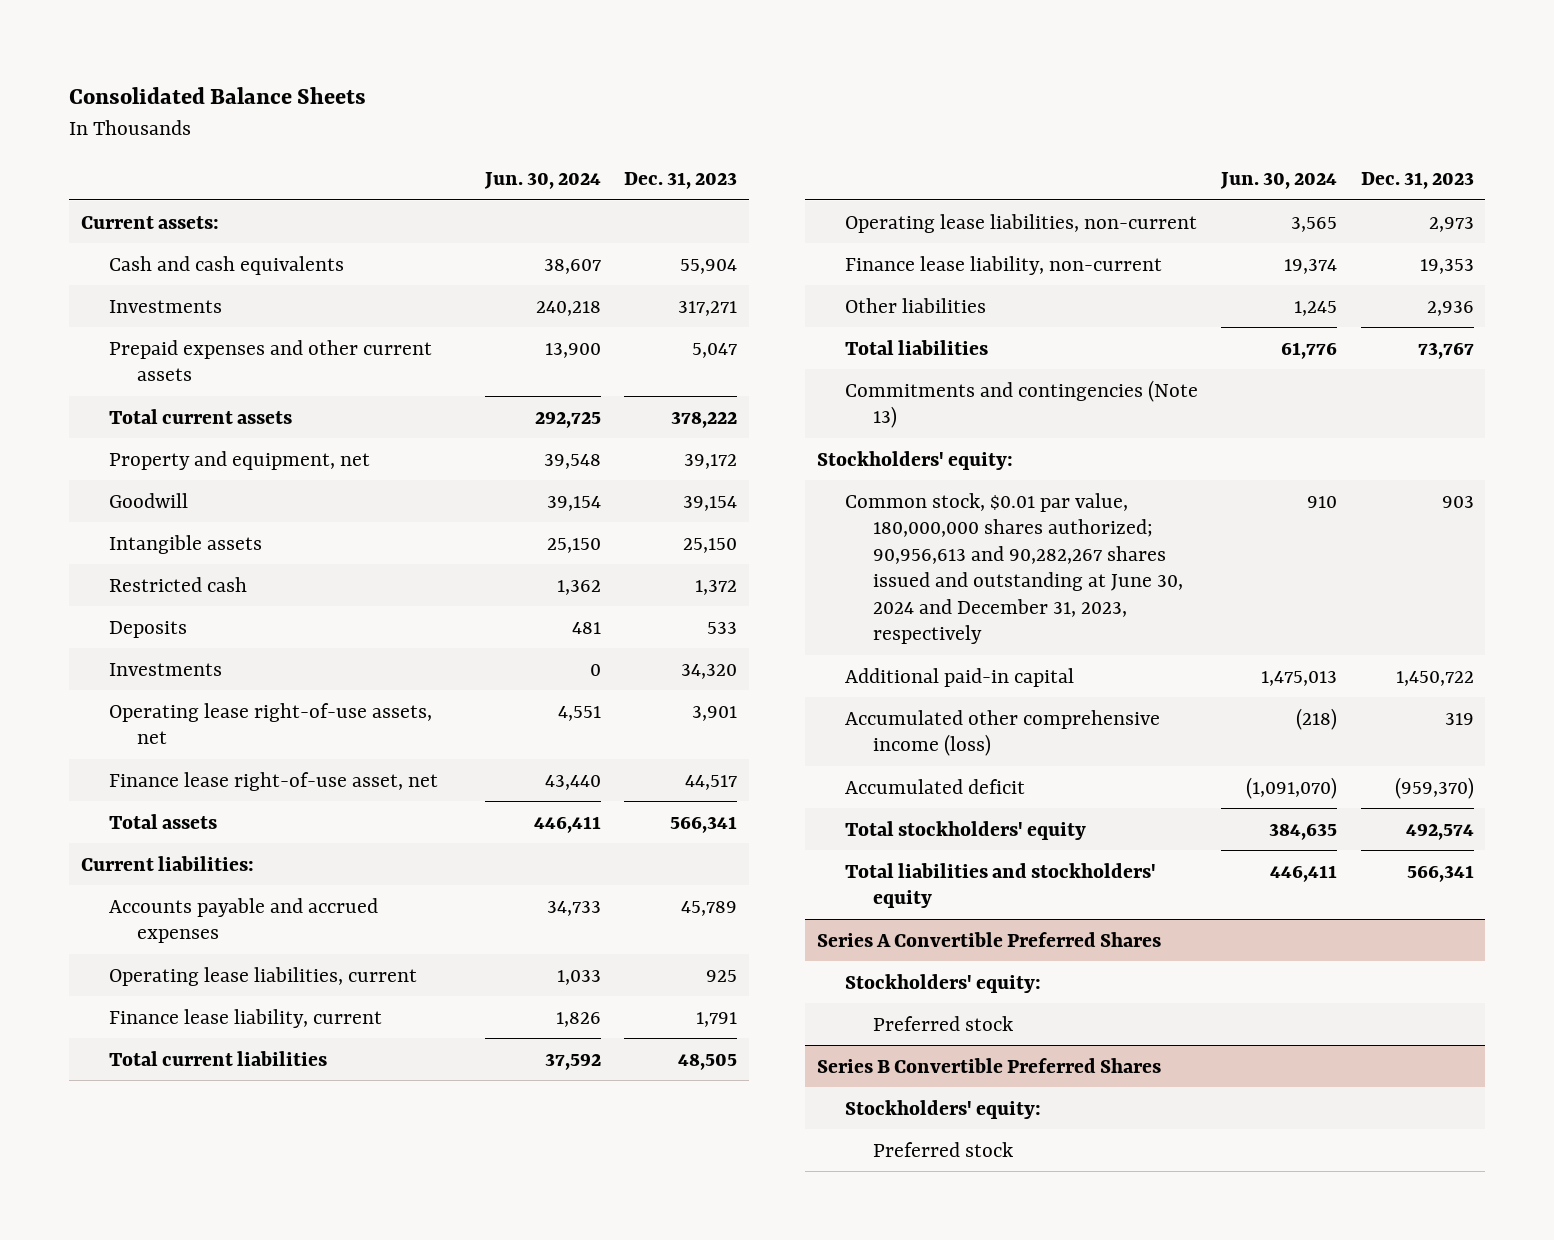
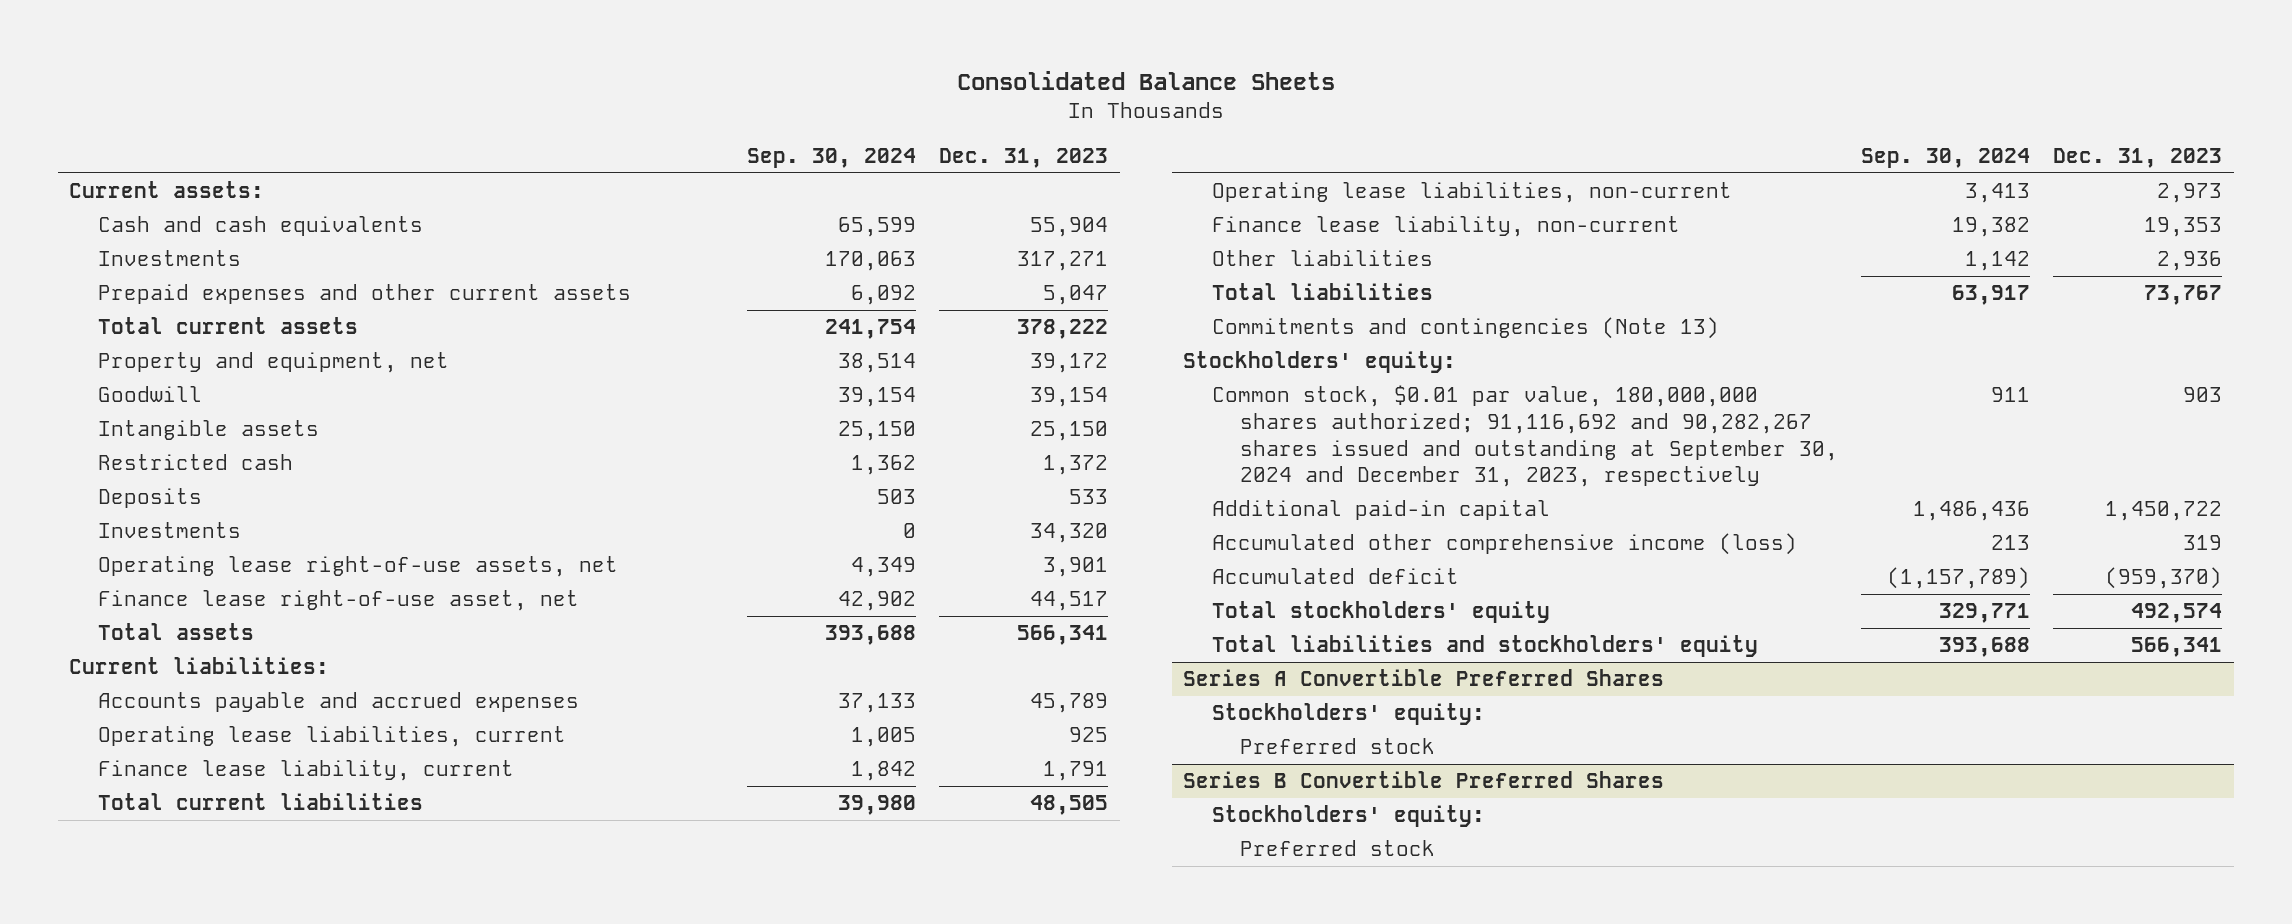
- | Jun. 30, 2024 | Dec. 31, 2023
+ | Sep. 30, 2024 | Dec. 31, 2023
- Common stock, $0.01 par value, 180,000,000 shares authorized; 90,956,613 and 90,282,267 shares issued and outstanding at June 30, 2024 and December 31, 2023, respectively | 910 | 903
+ Common stock, $0.01 par value, 180,000,000 shares authorized; 91,116,692 and 90,282,267 shares issued and outstanding at September 30, 2024 and December 31, 2023, respectively | 911 | 903

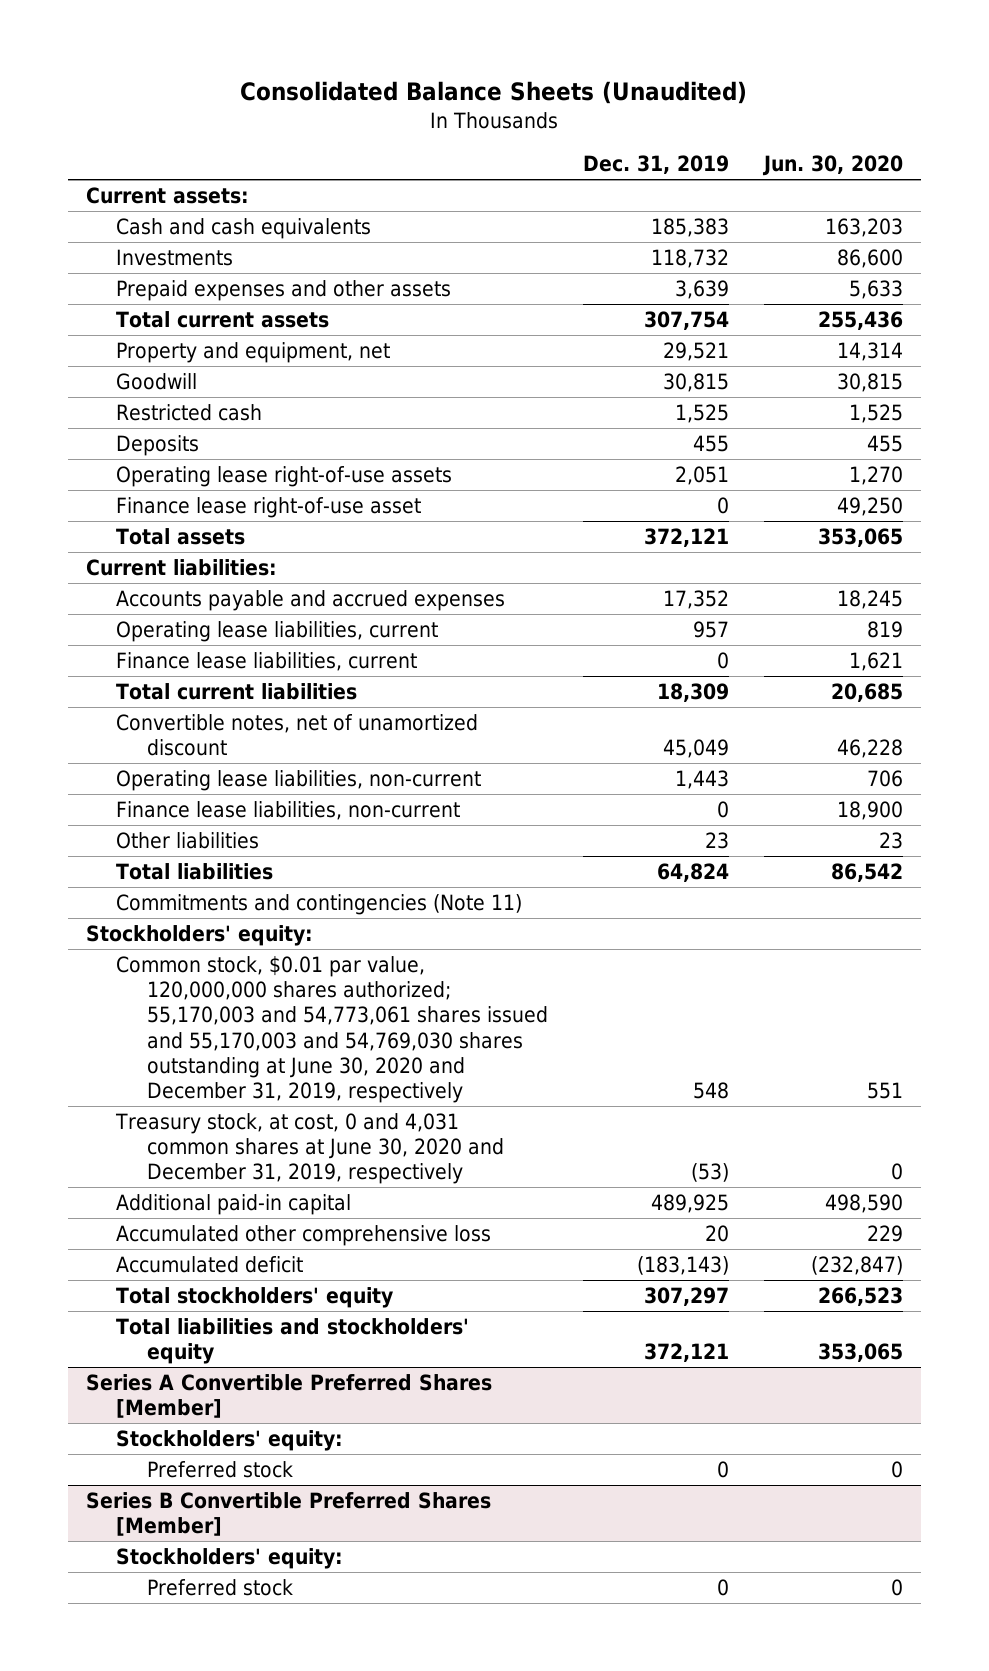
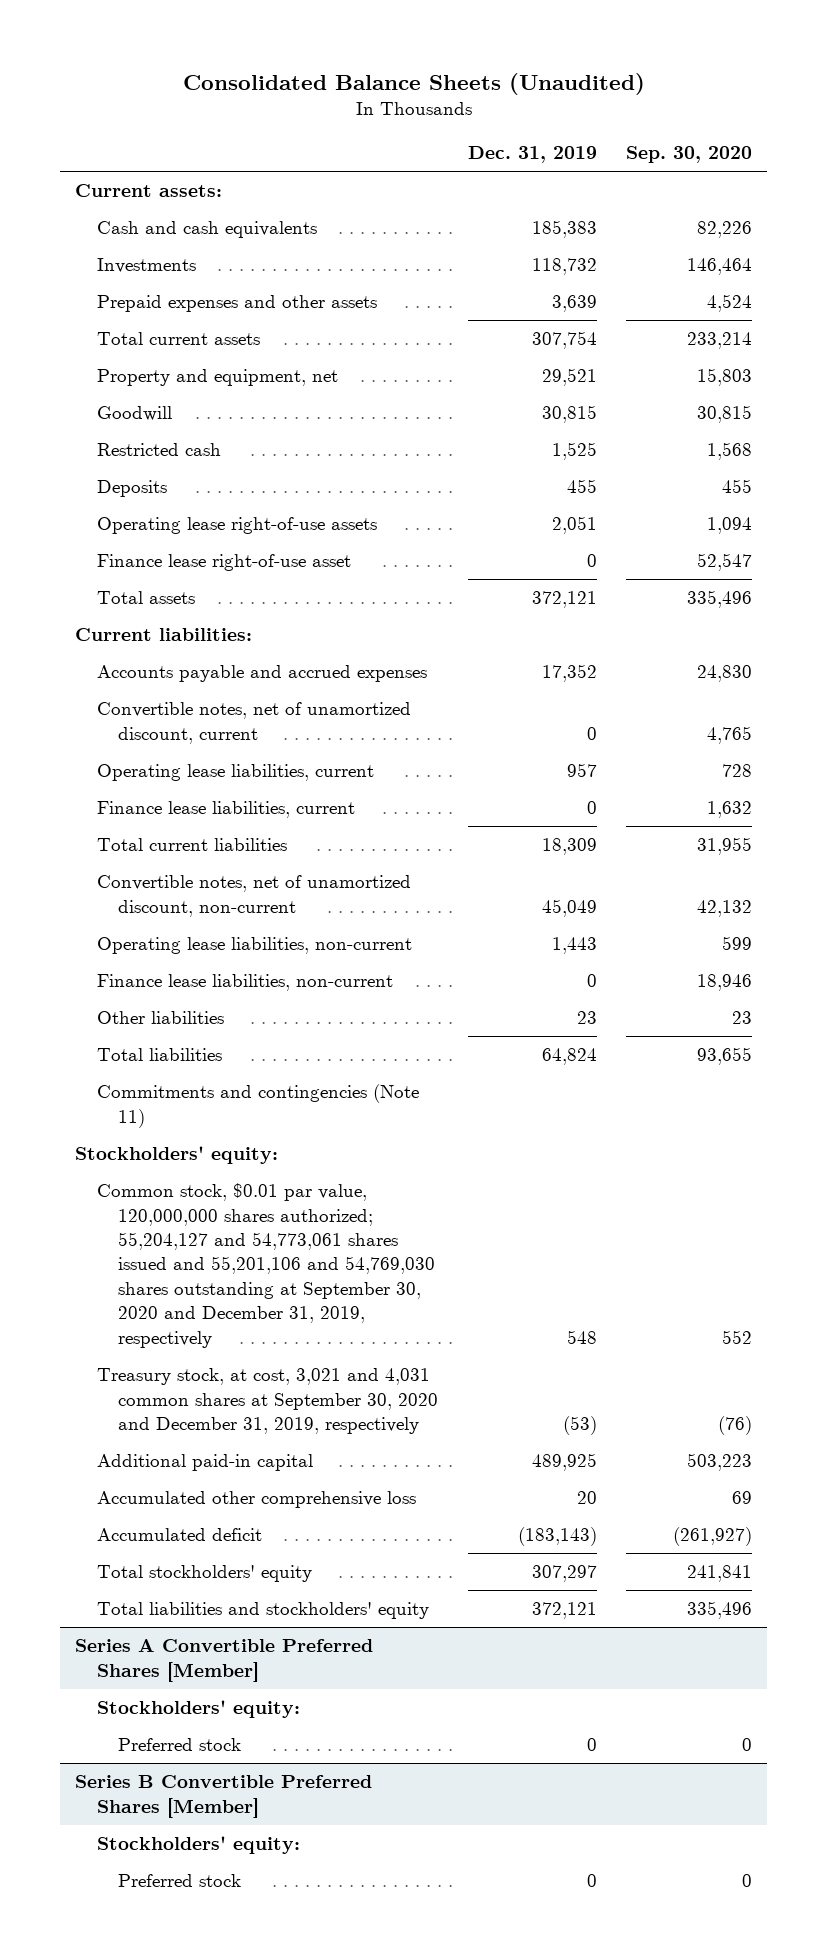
- | Dec. 31, 2019 | Jun. 30, 2020
+ | Dec. 31, 2019 | Sep. 30, 2020
+ Convertible notes, net of unamortized discount, current | 0 | 4,765
- Convertible notes, net of unamortized discount | 45,049 | 46,228
+ Convertible notes, net of unamortized discount, non-current | 45,049 | 42,132
- Common stock, $0.01 par value, 120,000,000 shares authorized; 55,170,003 and 54,773,061 shares issued and 55,170,003 and 54,769,030 shares outstanding at June 30, 2020 and December 31, 2019, respectively | 548 | 551
- Treasury stock, at cost, 0 and 4,031 common shares at June 30, 2020 and December 31, 2019, respectively | (53) | 0
+ Common stock, $0.01 par value, 120,000,000 shares authorized; 55,204,127 and 54,773,061 shares issued and 55,201,106 and 54,769,030 shares outstanding at September 30, 2020 and December 31, 2019, respectively | 548 | 552
+ Treasury stock, at cost, 3,021 and 4,031 common shares at September 30, 2020 and December 31, 2019, respectively | (53) | (76)

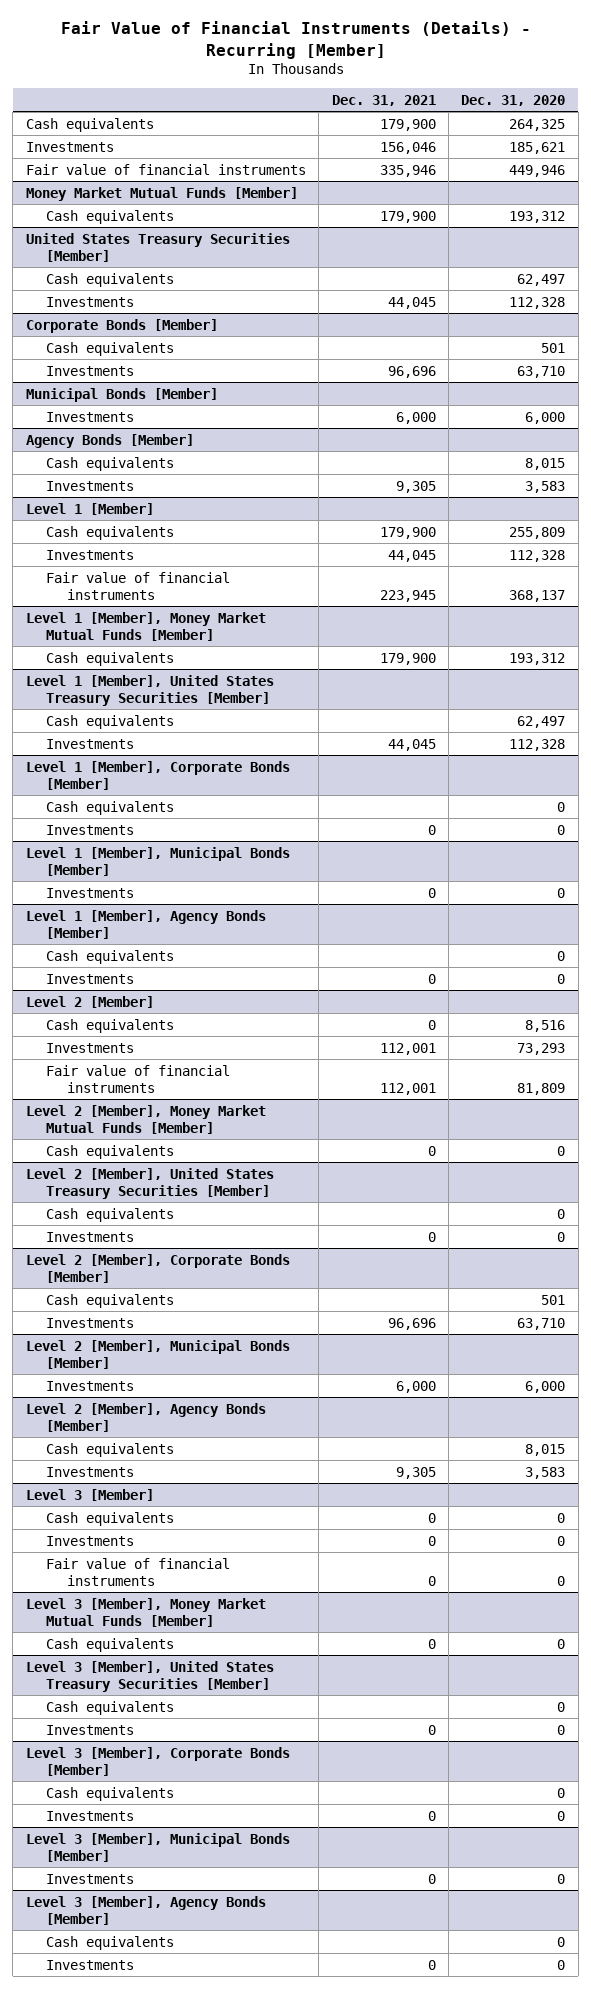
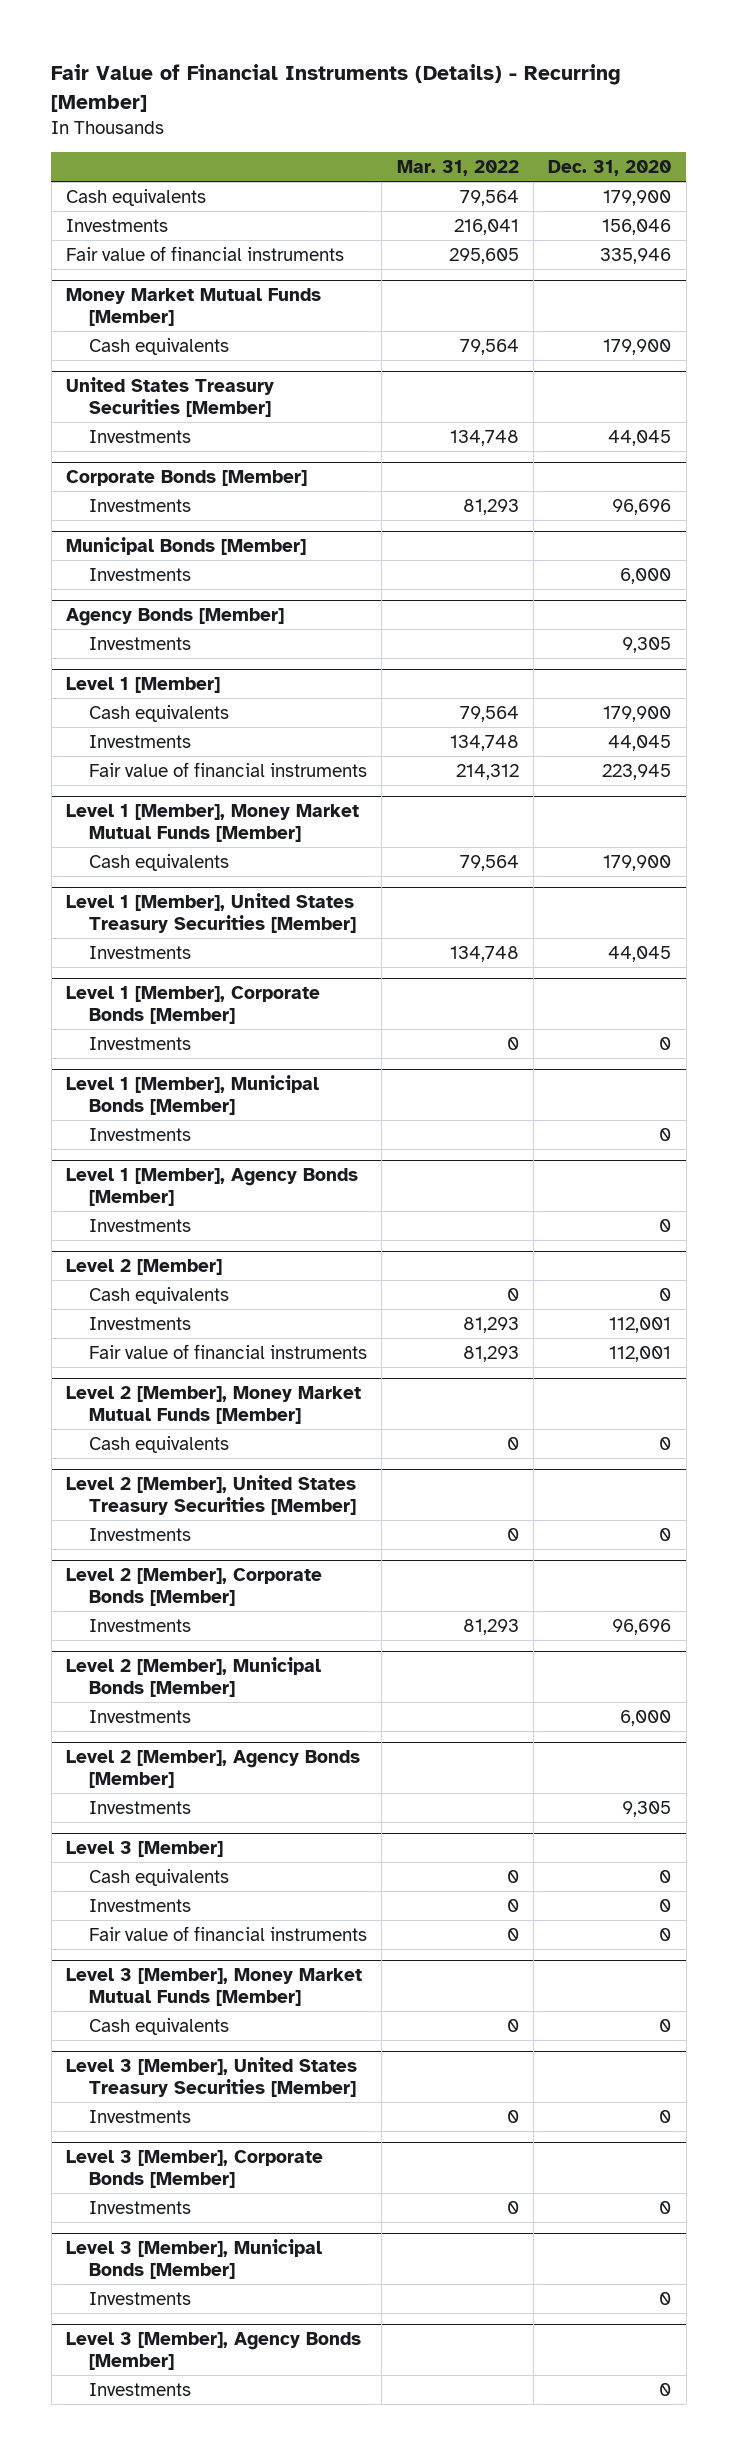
- | Dec. 31, 2021 | Dec. 31, 2020
+ | Mar. 31, 2022 | Dec. 31, 2020
- Cash equivalents | 179,900 | 264,325
- Investments | 156,046 | 185,621
- Fair value of financial instruments | 335,946 | 449,946
+ Cash equivalents | 79,564 | 179,900
+ Investments | 216,041 | 156,046
+ Fair value of financial instruments | 295,605 | 335,946
@ Money Market Mutual Funds [Member]
- Cash equivalents | 179,900 | 193,312
+ Cash equivalents | 79,564 | 179,900
@ United States Treasury Securities [Member]
- Cash equivalents | | 62,497
- Investments | 44,045 | 112,328
+ Investments | 134,748 | 44,045
@ Corporate Bonds [Member]
- Cash equivalents | | 501
- Investments | 96,696 | 63,710
+ Investments | 81,293 | 96,696
@ Agency Bonds [Member]
- Cash equivalents | | 8,015
- Investments | 9,305 | 3,583
+ Investments | | 9,305
@ Level 1 [Member]
- Cash equivalents | 179,900 | 255,809
- Investments | 44,045 | 112,328
- Fair value of financial instruments | 223,945 | 368,137
+ Cash equivalents | 79,564 | 179,900
+ Investments | 134,748 | 44,045
+ Fair value of financial instruments | 214,312 | 223,945
@ Level 1 [Member], Money Market Mutual Funds [Member]
- Cash equivalents | 179,900 | 193,312
+ Cash equivalents | 79,564 | 179,900
@ Level 1 [Member], United States Treasury Securities [Member]
- Cash equivalents | | 62,497
- Investments | 44,045 | 112,328
+ Investments | 134,748 | 44,045
@ Level 1 [Member], Corporate Bonds [Member]
- Cash equivalents | | 0
@ Level 1 [Member], Agency Bonds [Member]
- Cash equivalents | | 0
@ Level 2 [Member]
- Cash equivalents | 0 | 8,516
- Investments | 112,001 | 73,293
- Fair value of financial instruments | 112,001 | 81,809
+ Cash equivalents | 0 | 0
+ Investments | 81,293 | 112,001
+ Fair value of financial instruments | 81,293 | 112,001
@ Level 2 [Member], United States Treasury Securities [Member]
- Cash equivalents | | 0
@ Level 2 [Member], Corporate Bonds [Member]
- Cash equivalents | | 501
- Investments | 96,696 | 63,710
+ Investments | 81,293 | 96,696
@ Level 2 [Member], Agency Bonds [Member]
- Cash equivalents | | 8,015
- Investments | 9,305 | 3,583
+ Investments | | 9,305
@ Level 3 [Member], United States Treasury Securities [Member]
- Cash equivalents | | 0
@ Level 3 [Member], Corporate Bonds [Member]
- Cash equivalents | | 0
@ Level 3 [Member], Agency Bonds [Member]
- Cash equivalents | | 0

